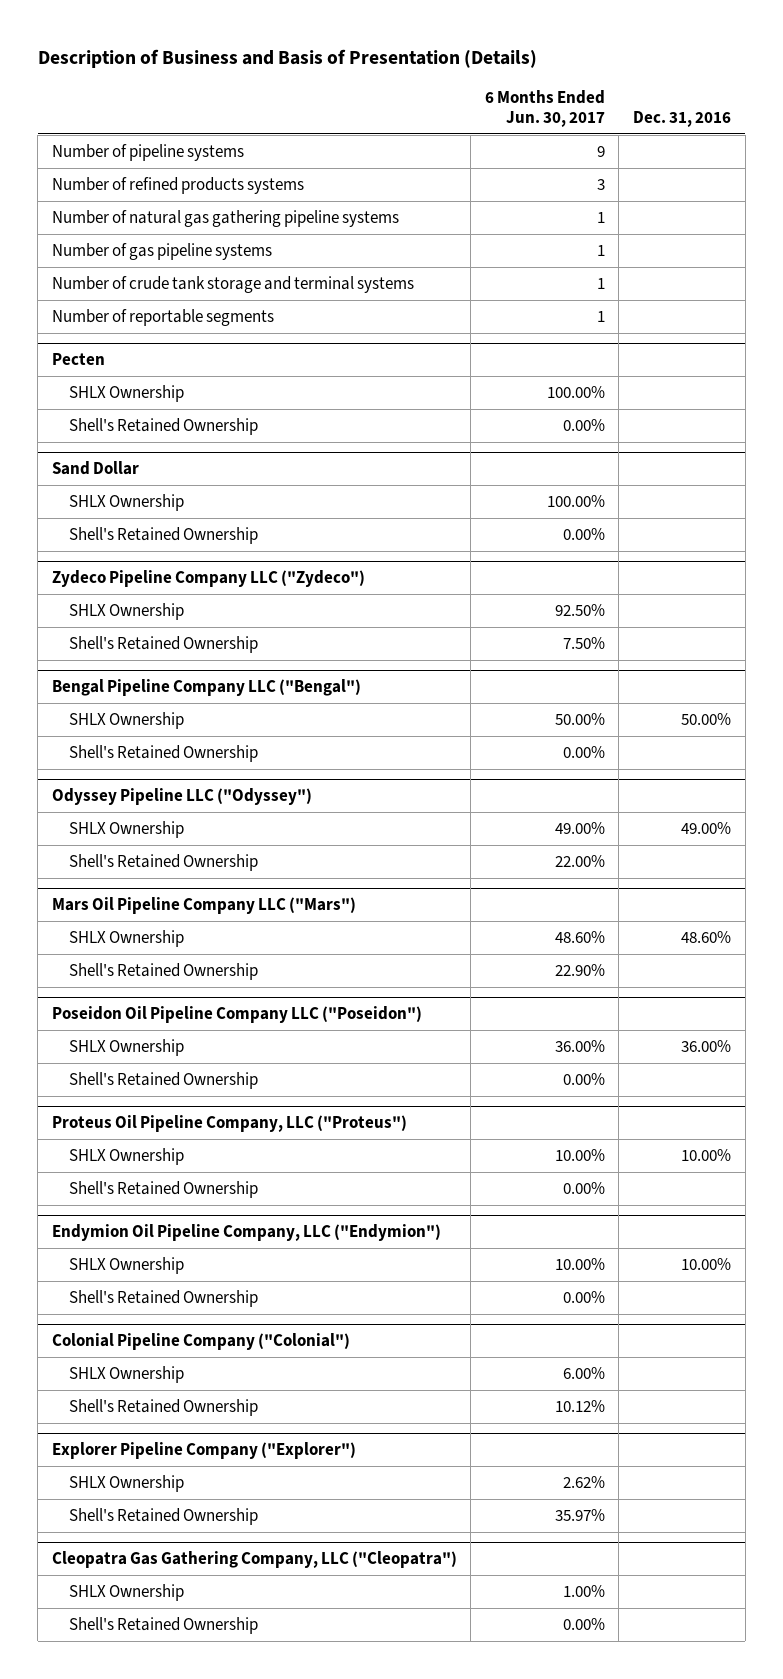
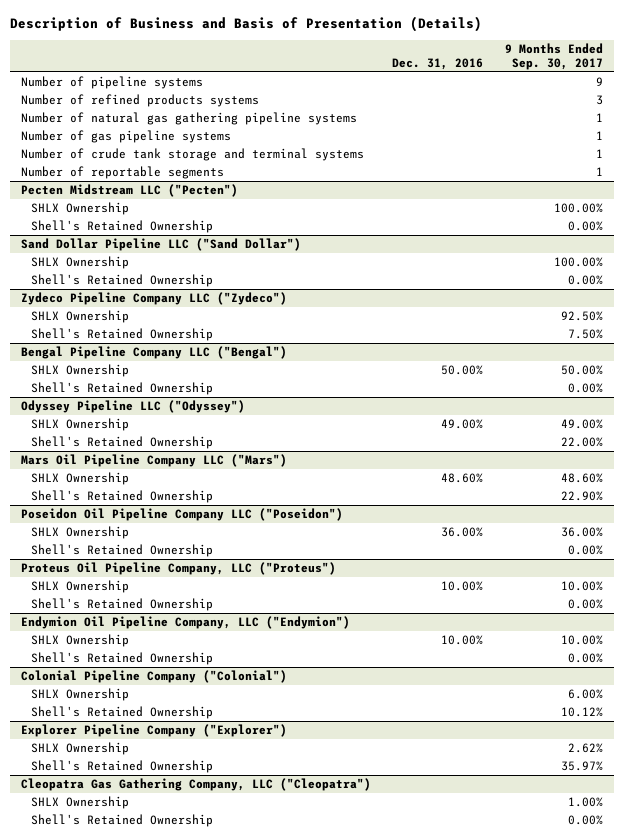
- | 6 Months Ended Jun. 30, 2017 | Dec. 31, 2016
+ | Dec. 31, 2016 | 9 Months Ended Sep. 30, 2017
- Pecten
+ Pecten Midstream LLC ("Pecten")
- Sand Dollar
+ Sand Dollar Pipeline LLC ("Sand Dollar")

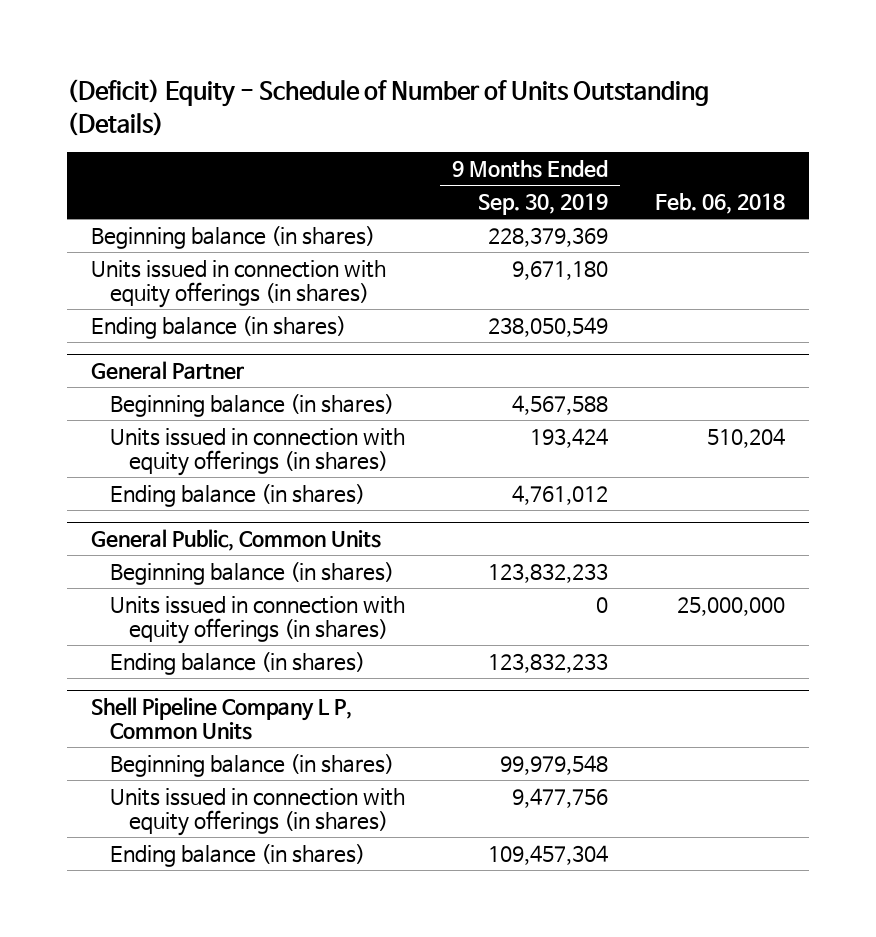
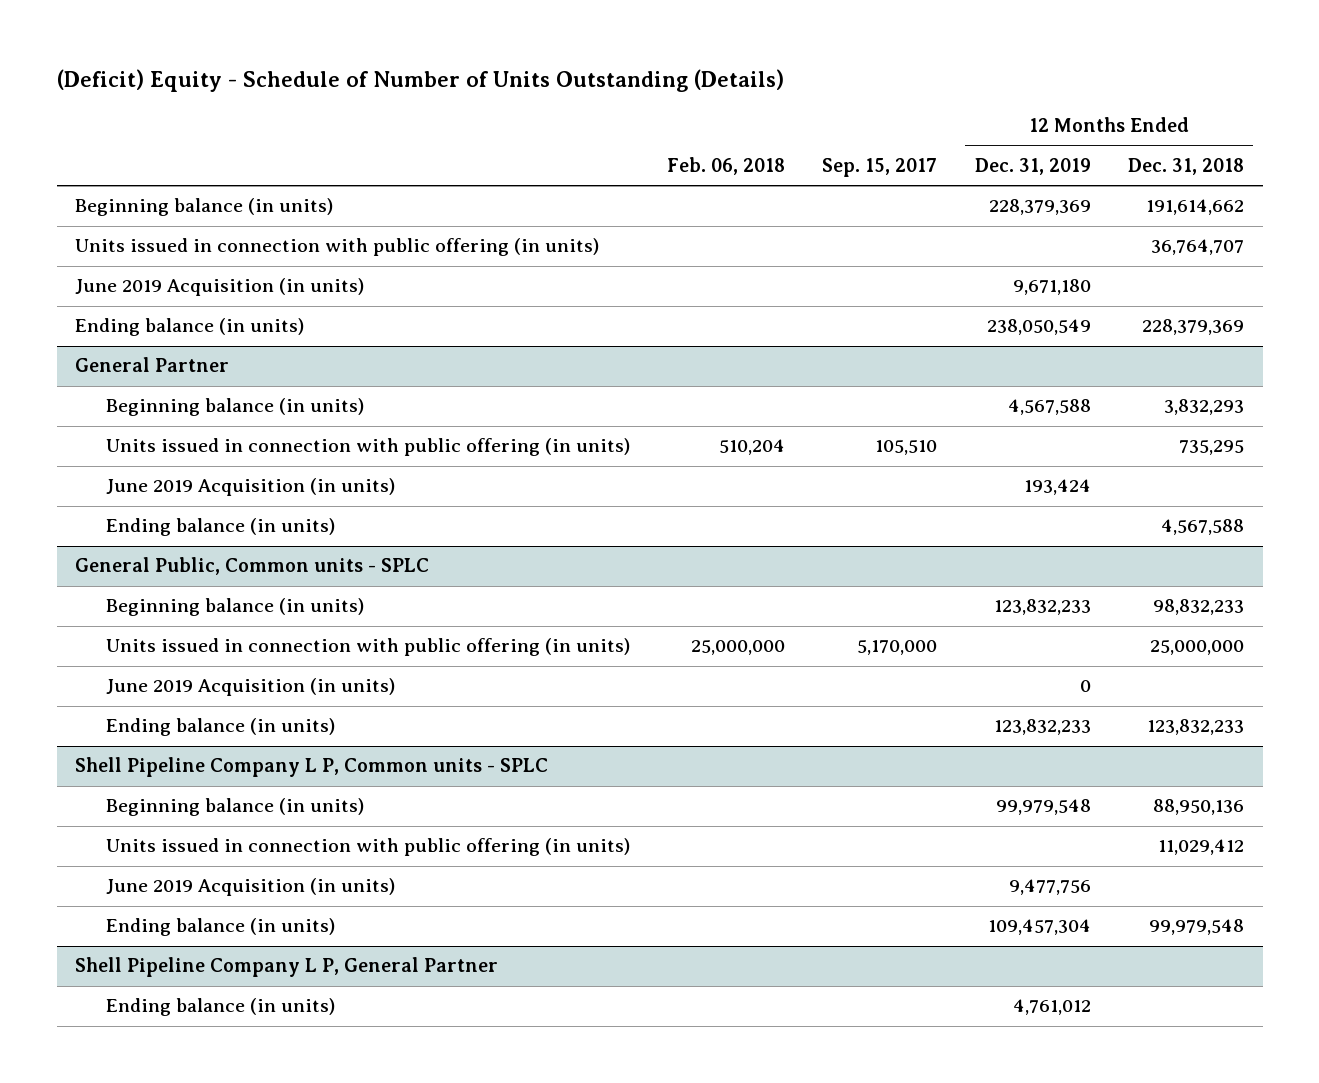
- | 9 Months Ended Sep. 30, 2019 | Feb. 06, 2018
+ | Feb. 06, 2018 | Sep. 15, 2017 | 12 Months Ended Dec. 31, 2019 | 12 Months Ended Dec. 31, 2018
- Beginning balance (in shares) | 228,379,369 |
- Units issued in connection with equity offerings (in shares) | 9,671,180 |
- Ending balance (in shares) | 238,050,549 |
+ Beginning balance (in units) | | | 228,379,369 | 191,614,662
+ Units issued in connection with public offering (in units) | | | | 36,764,707
+ June 2019 Acquisition (in units) | | | 9,671,180 |
+ Ending balance (in units) | | | 238,050,549 | 228,379,369
@ General Partner
- Beginning balance (in shares) | 4,567,588 |
- Units issued in connection with equity offerings (in shares) | 193,424 | 510,204
- Ending balance (in shares) | 4,761,012 |
- General Public, Common Units
- Beginning balance (in shares) | 123,832,233 |
- Units issued in connection with equity offerings (in shares) | 0 | 25,000,000
- Ending balance (in shares) | 123,832,233 |
- Shell Pipeline Company L P, Common Units
- Beginning balance (in shares) | 99,979,548 |
- Units issued in connection with equity offerings (in shares) | 9,477,756 |
- Ending balance (in shares) | 109,457,304 |
@ General Partner
+ Beginning balance (in units) | | | 4,567,588 | 3,832,293
+ Units issued in connection with public offering (in units) | 510,204 | 105,510 | | 735,295
+ June 2019 Acquisition (in units) | | | 193,424 |
+ Ending balance (in units) | | | | 4,567,588
+ General Public, Common units - SPLC
+ Beginning balance (in units) | | | 123,832,233 | 98,832,233
+ Units issued in connection with public offering (in units) | 25,000,000 | 5,170,000 | | 25,000,000
+ June 2019 Acquisition (in units) | | | 0 |
+ Ending balance (in units) | | | 123,832,233 | 123,832,233
+ Shell Pipeline Company L P, Common units - SPLC
+ Beginning balance (in units) | | | 99,979,548 | 88,950,136
+ Units issued in connection with public offering (in units) | | | | 11,029,412
+ June 2019 Acquisition (in units) | | | 9,477,756 |
+ Ending balance (in units) | | | 109,457,304 | 99,979,548
+ Shell Pipeline Company L P, General Partner
+ Ending balance (in units) | | | 4,761,012 |

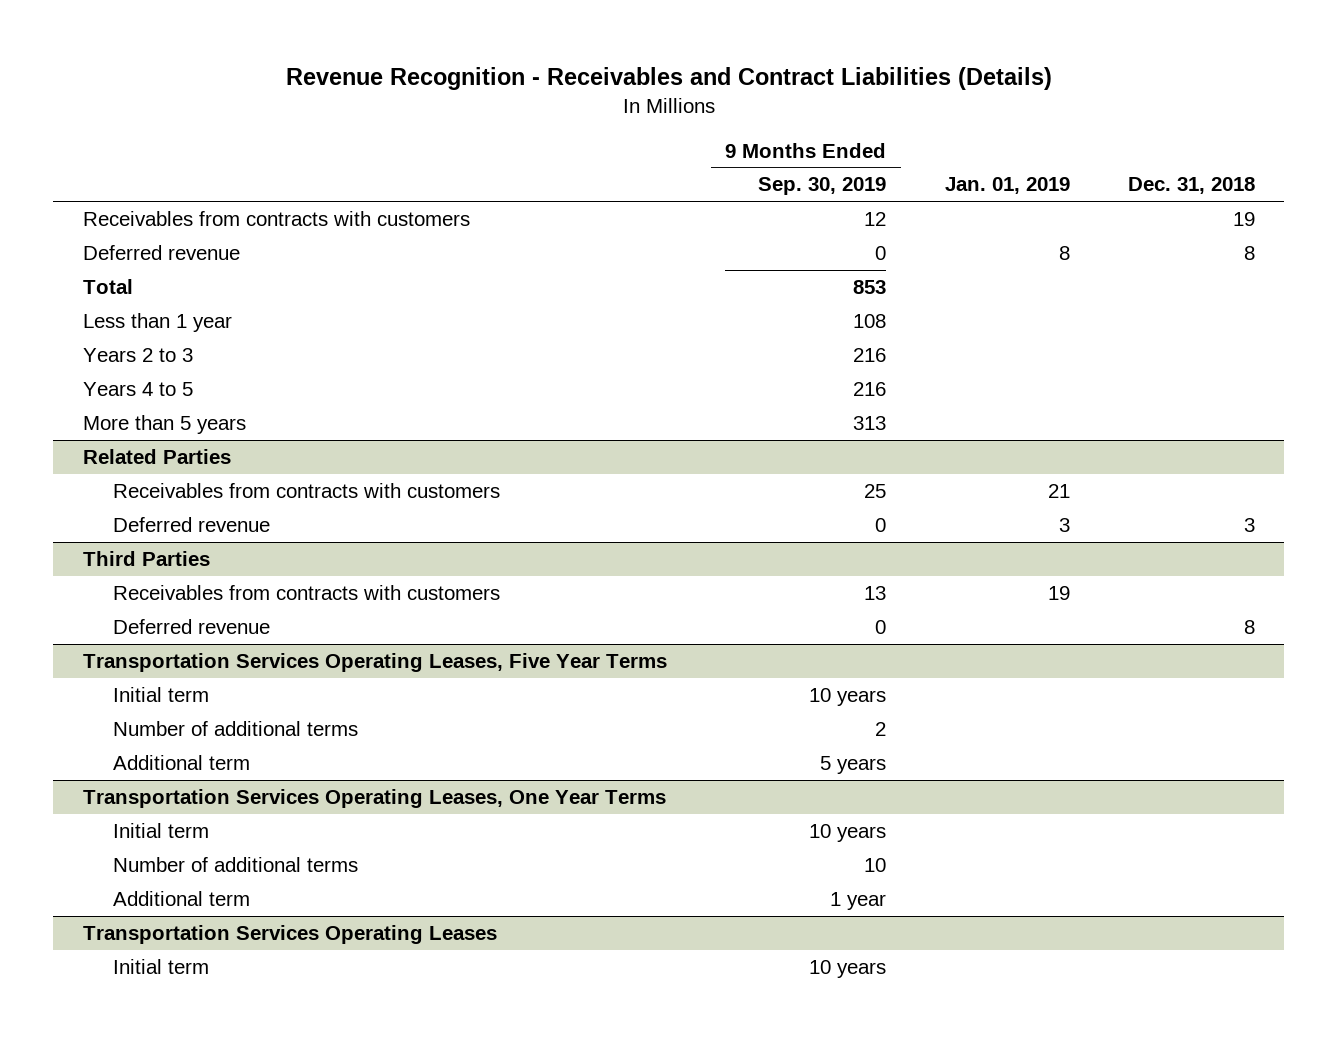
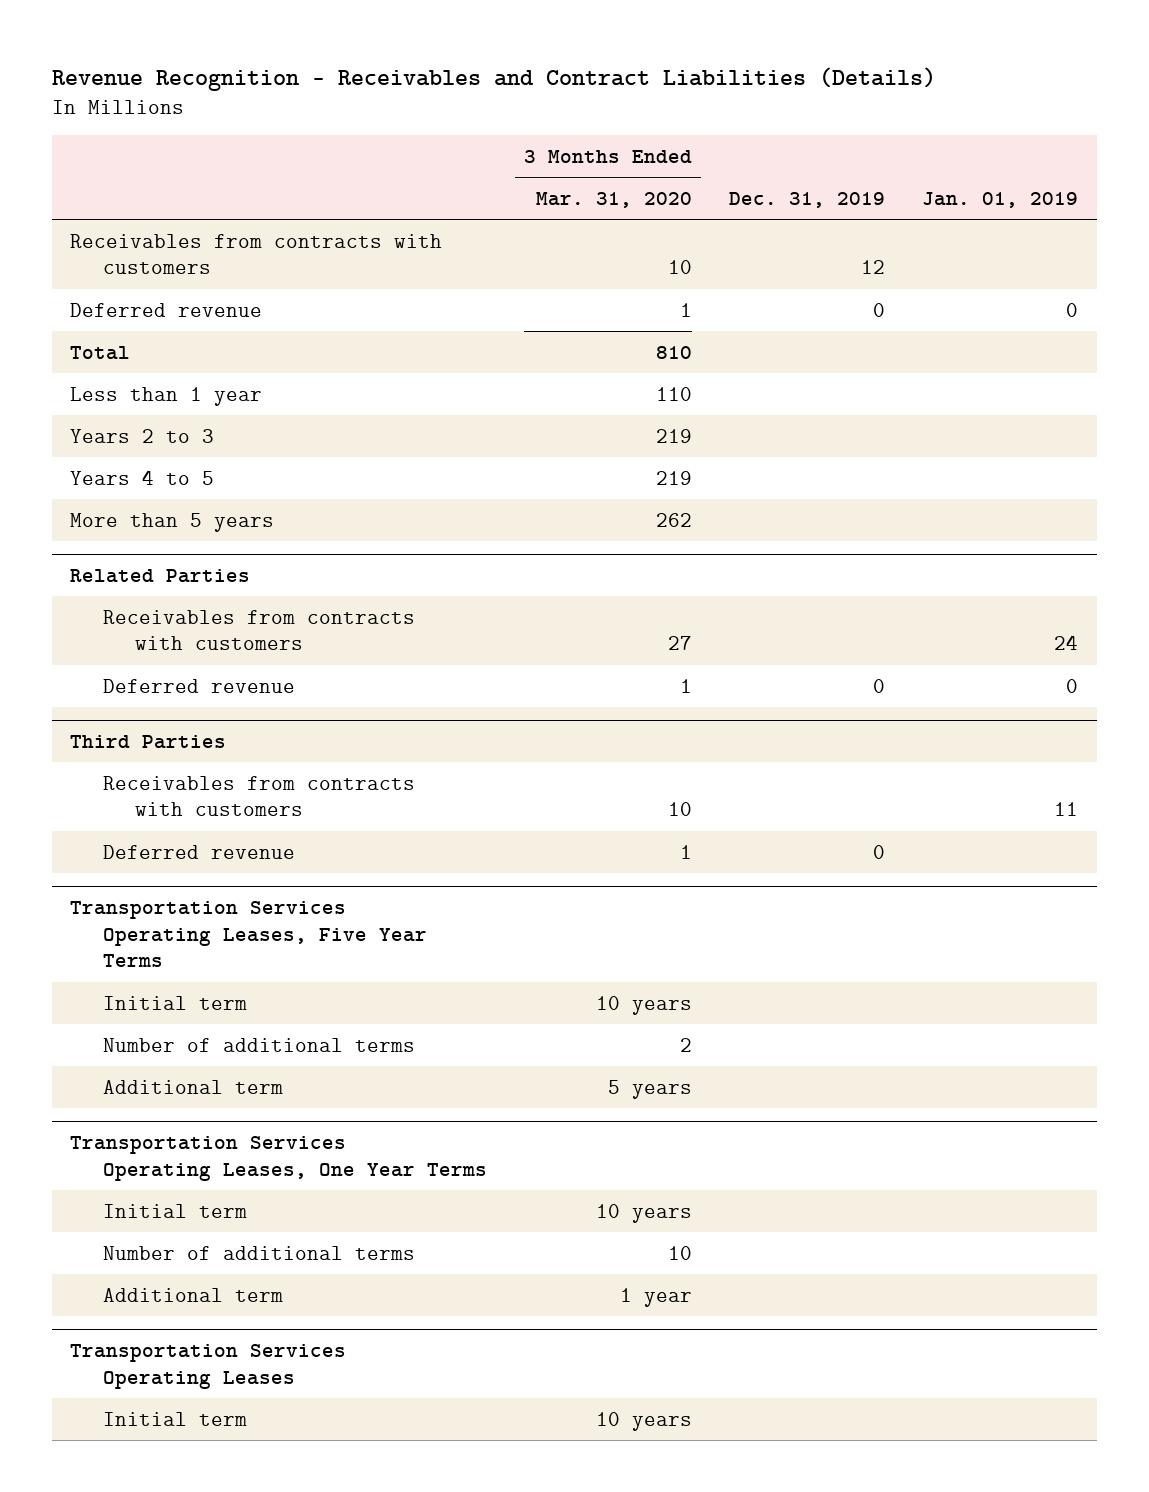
- | 9 Months Ended Sep. 30, 2019 | Jan. 01, 2019 | Dec. 31, 2018
+ | 3 Months Ended Mar. 31, 2020 | Dec. 31, 2019 | Jan. 01, 2019
- Deferred revenue | 0 | 8 | 8
+ Deferred revenue | 1 | 0 | 0
@ Related Parties
- Receivables from contracts with customers | 25 | 21 |
- Deferred revenue | 0 | 3 | 3
+ Receivables from contracts with customers | 27 | | 24
+ Deferred revenue | 1 | 0 | 0
@ Third Parties
- Receivables from contracts with customers | 13 | 19 |
+ Receivables from contracts with customers | 10 | | 11

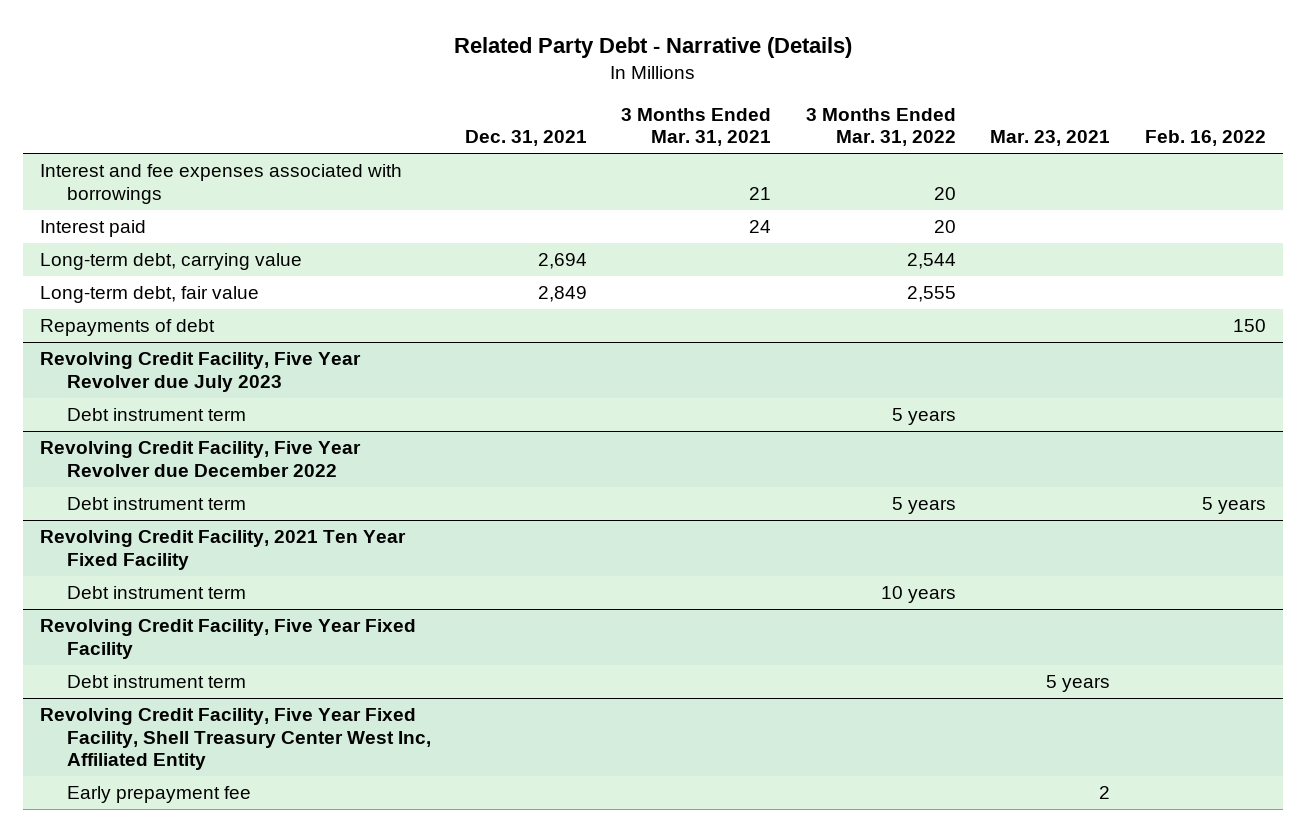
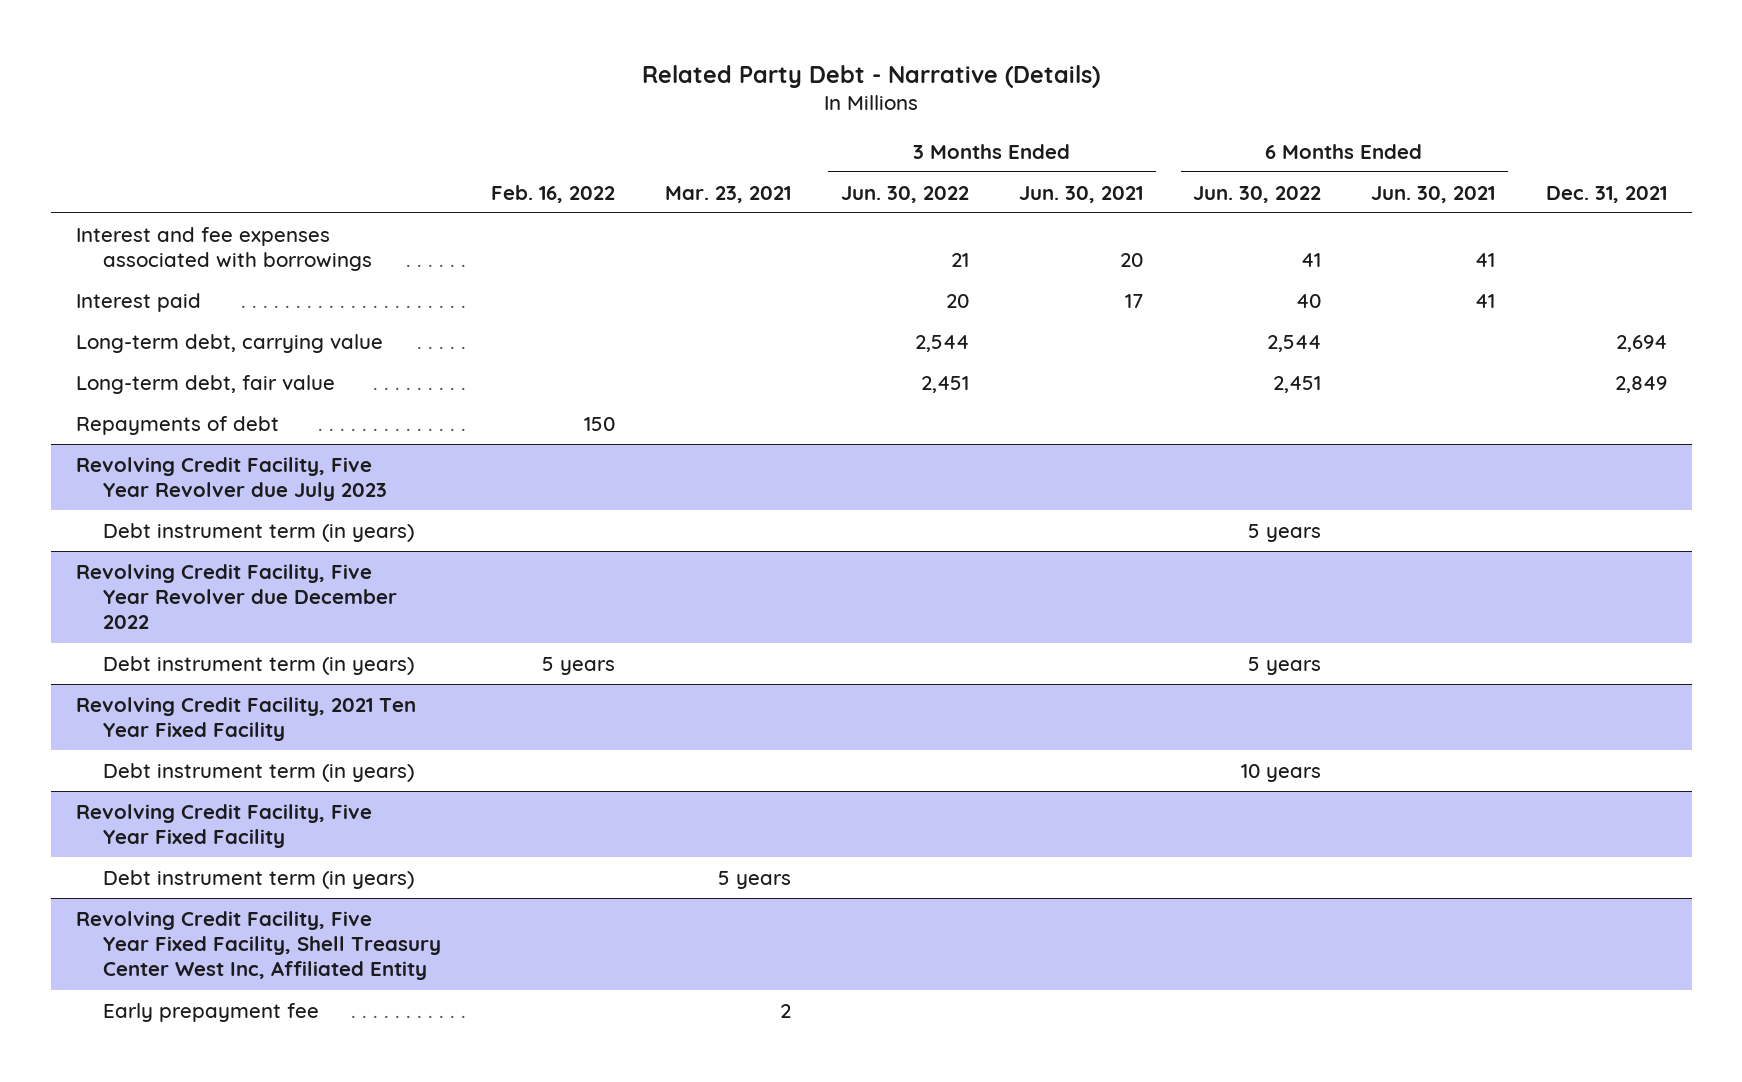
- | Dec. 31, 2021 | 3 Months Ended Mar. 31, 2021 | 3 Months Ended Mar. 31, 2022 | Mar. 23, 2021 | Feb. 16, 2022
+ | Feb. 16, 2022 | Mar. 23, 2021 | 3 Months Ended Jun. 30, 2022 | 3 Months Ended Jun. 30, 2021 | 6 Months Ended Jun. 30, 2022 | 6 Months Ended Jun. 30, 2021 | Dec. 31, 2021
@ Revolving Credit Facility, Five Year Revolver due July 2023
- Debt instrument term | | | 5 years | |
+ Debt instrument term (in years) | | | | | 5 years | |
@ Revolving Credit Facility, Five Year Revolver due December 2022
- Debt instrument term | | | 5 years | | 5 years
+ Debt instrument term (in years) | 5 years | | | | 5 years | |
@ Revolving Credit Facility, 2021 Ten Year Fixed Facility
- Debt instrument term | | | 10 years | |
+ Debt instrument term (in years) | | | | | 10 years | |
@ Revolving Credit Facility, Five Year Fixed Facility
- Debt instrument term | | | | 5 years |
+ Debt instrument term (in years) | | 5 years | | | | |

